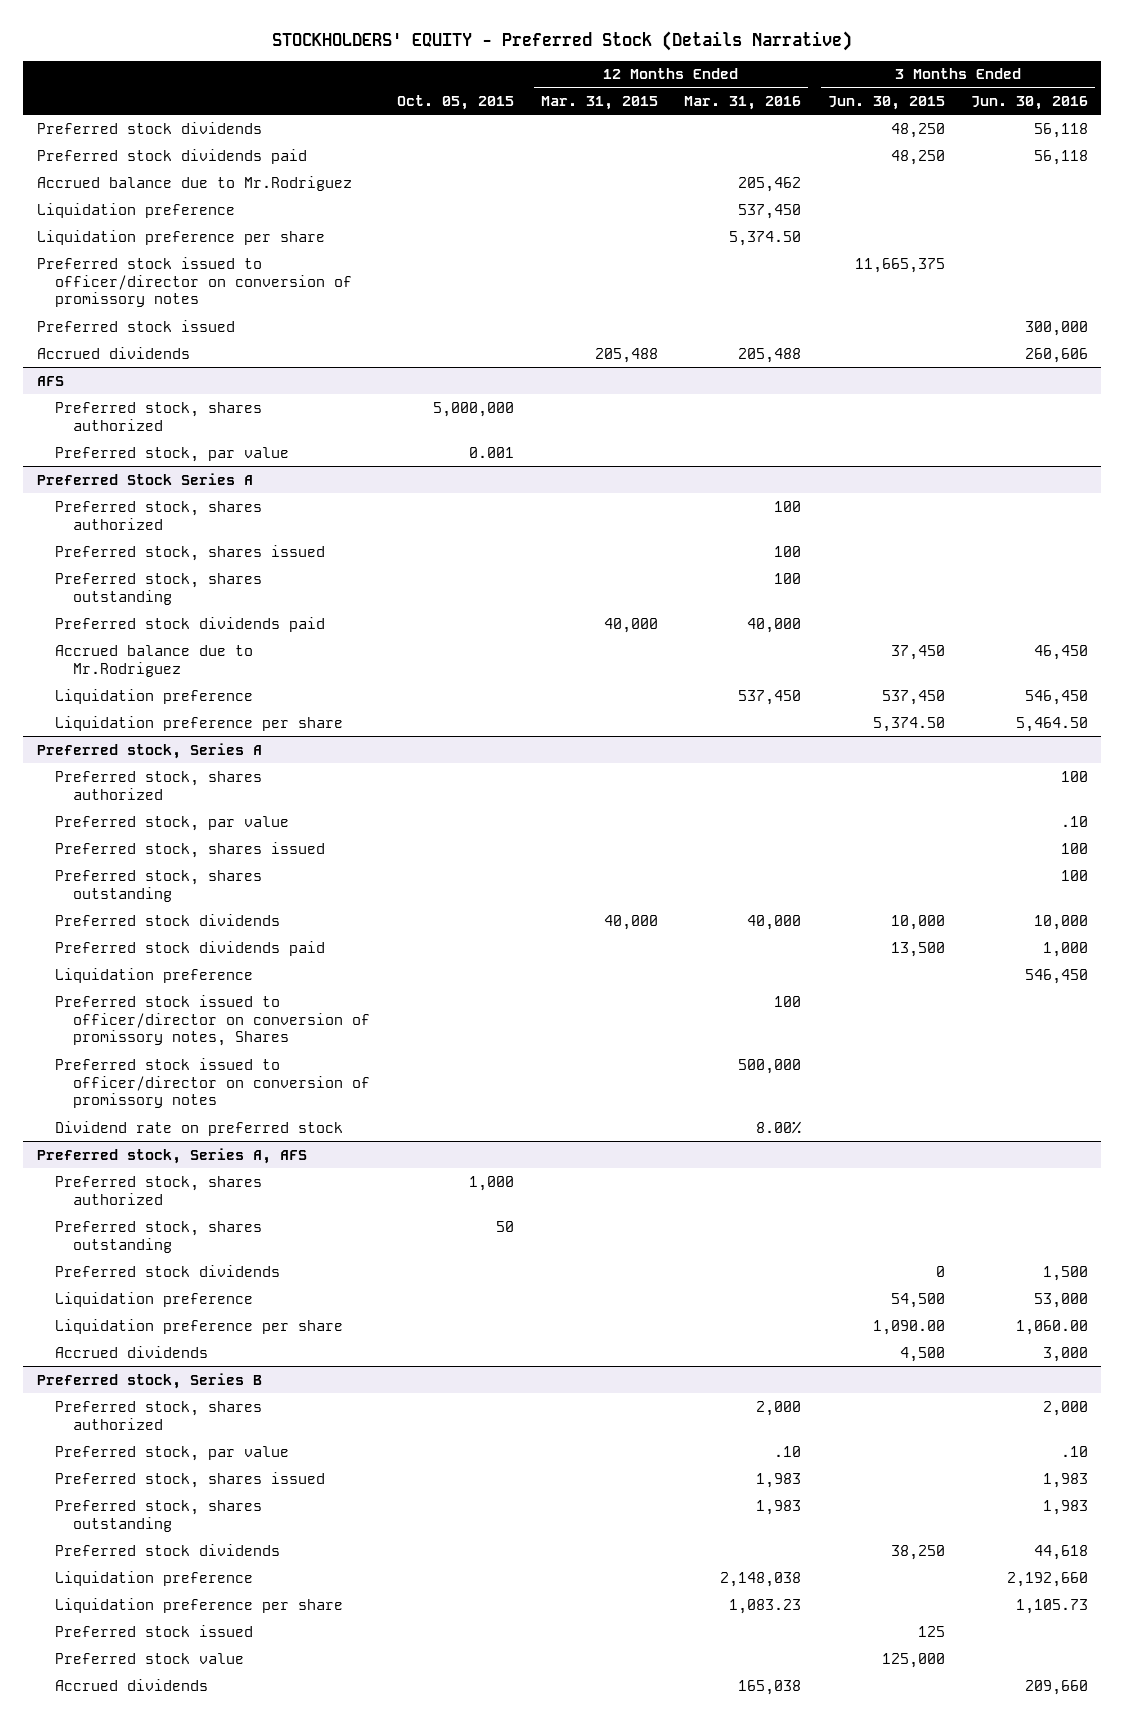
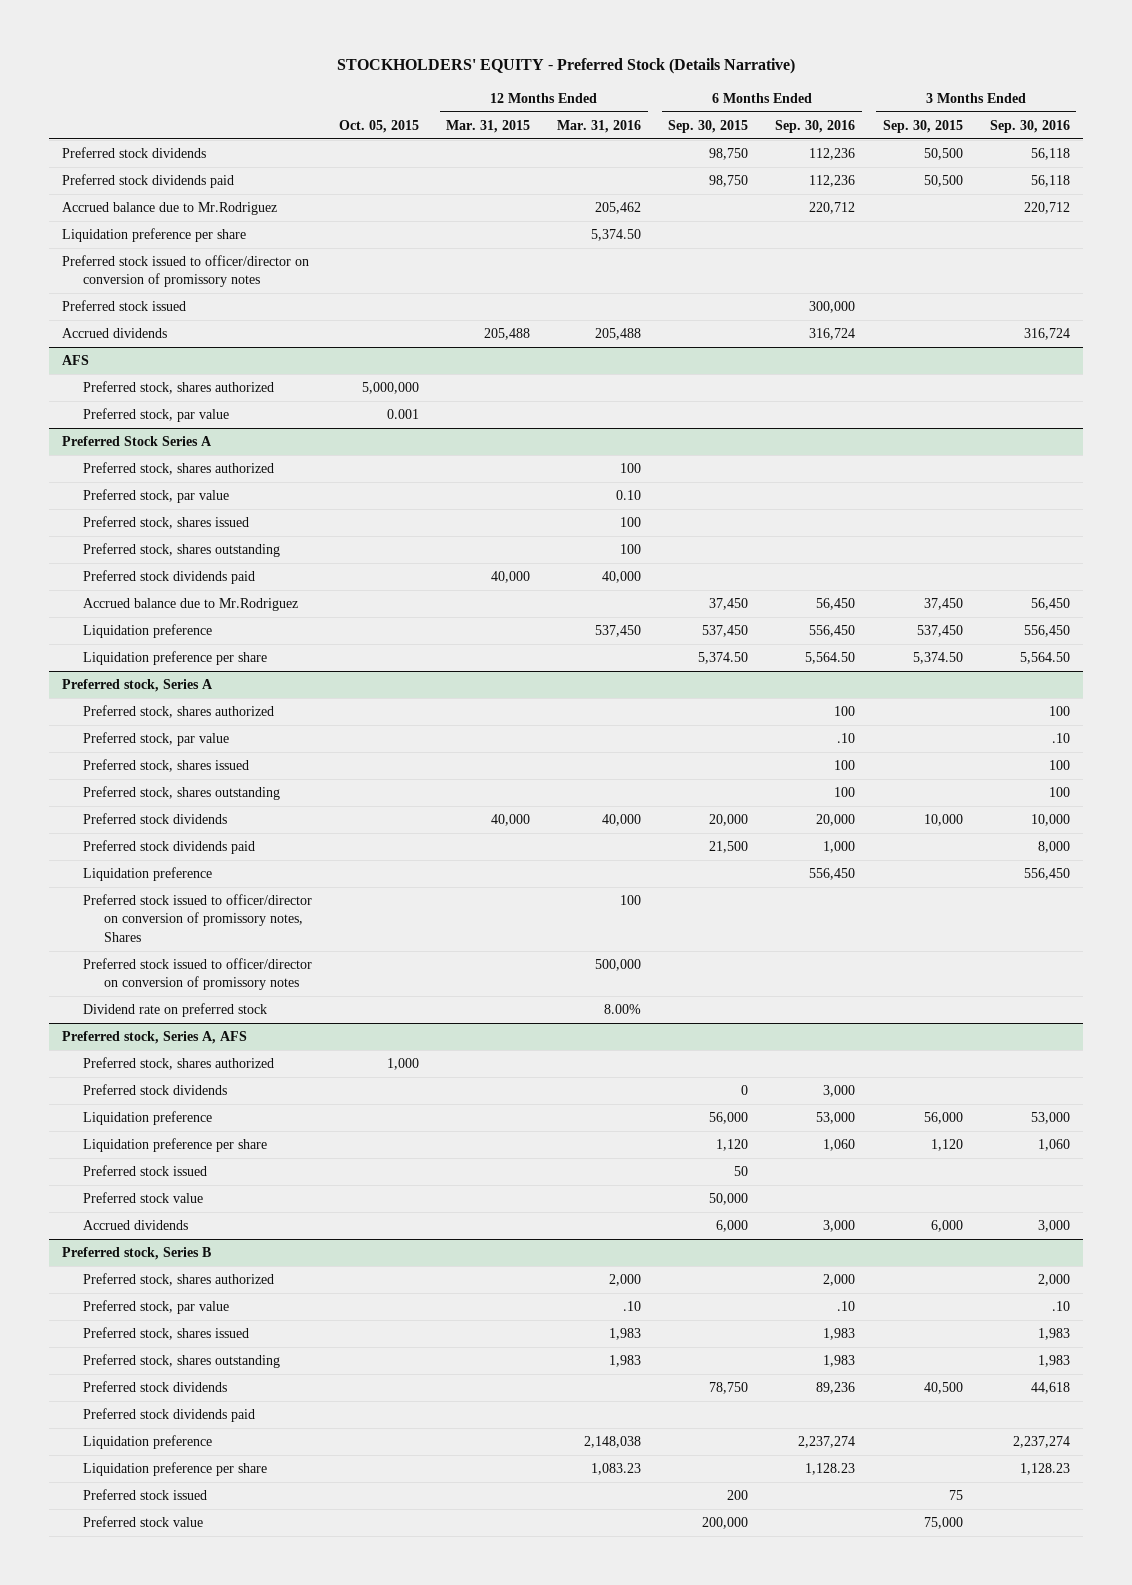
- | Oct. 05, 2015 | 12 Months Ended Mar. 31, 2015 | 12 Months Ended Mar. 31, 2016 | 3 Months Ended Jun. 30, 2015 | 3 Months Ended Jun. 30, 2016
+ | Oct. 05, 2015 | 12 Months Ended Mar. 31, 2015 | 12 Months Ended Mar. 31, 2016 | 6 Months Ended Sep. 30, 2015 | 6 Months Ended Sep. 30, 2016 | 3 Months Ended Sep. 30, 2015 | 3 Months Ended Sep. 30, 2016
- Liquidation preference | | | 537,450 | |
@ Preferred Stock Series A
+ Preferred stock, par value | | | 0.10 | | | |
@ Preferred stock, Series A, AFS
- Preferred stock, shares outstanding | 50 | | | |
+ Preferred stock issued | | | | 50 | | |
+ Preferred stock value | | | | 50,000 | | |
@ Preferred stock, Series B
+ Preferred stock dividends paid
- Accrued dividends | | | 165,038 | | 209,660

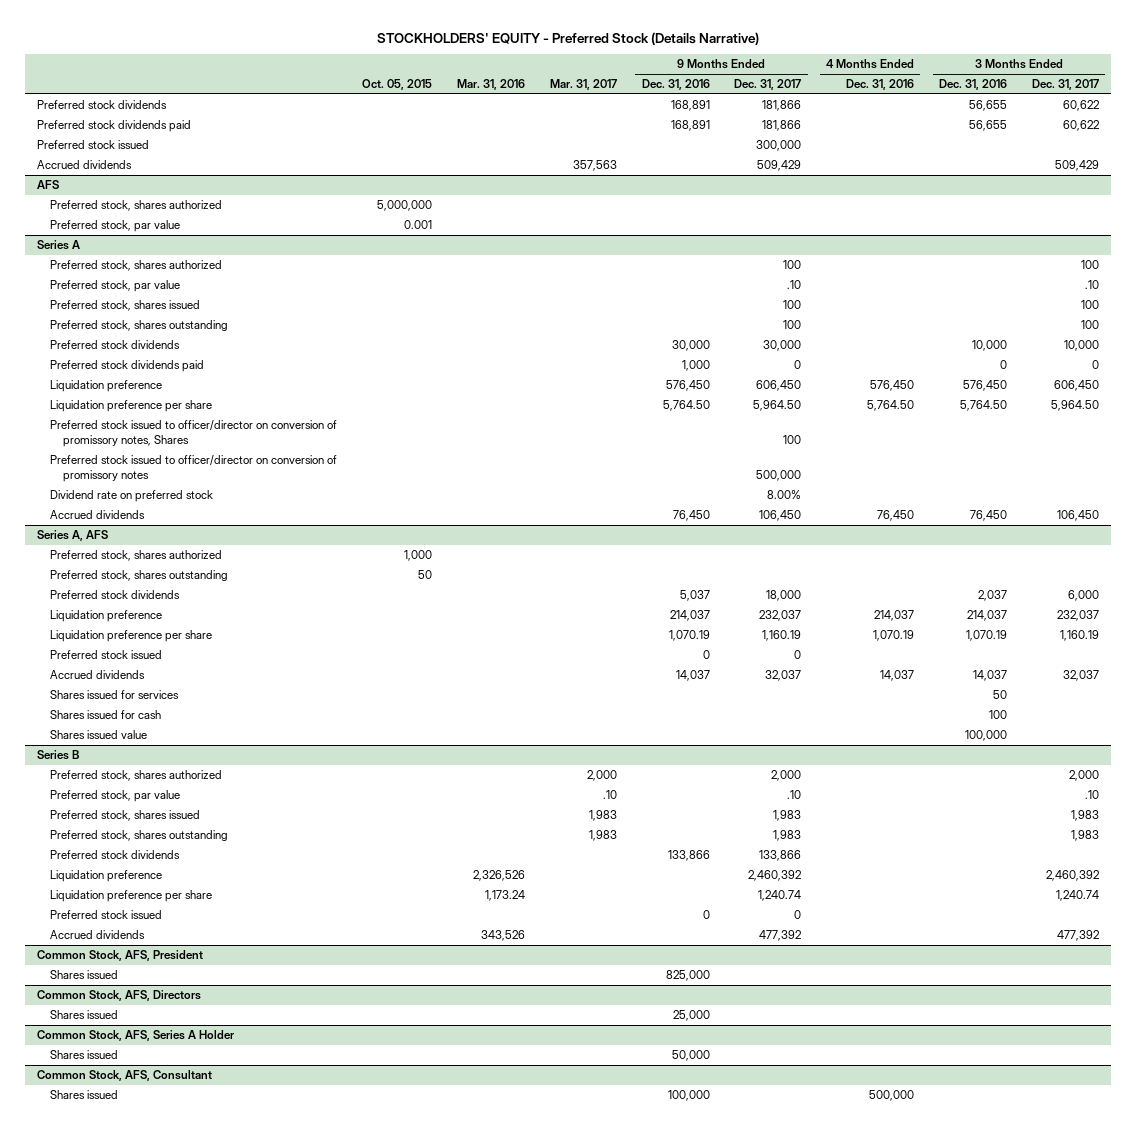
- | Oct. 05, 2015 | 12 Months Ended Mar. 31, 2015 | 12 Months Ended Mar. 31, 2016 | 6 Months Ended Sep. 30, 2015 | 6 Months Ended Sep. 30, 2016 | 3 Months Ended Sep. 30, 2015 | 3 Months Ended Sep. 30, 2016
+ | Oct. 05, 2015 | Mar. 31, 2016 | Mar. 31, 2017 | 9 Months Ended Dec. 31, 2016 | 9 Months Ended Dec. 31, 2017 | 4 Months Ended Dec. 31, 2016 | 3 Months Ended Dec. 31, 2016 | 3 Months Ended Dec. 31, 2017
- Accrued balance due to Mr.Rodriguez | | | 205,462 | | 220,712 | | 220,712
- Liquidation preference per share | | | 5,374.50 | | | |
- Preferred stock issued to officer/director on conversion of promissory notes
- Preferred Stock Series A
- Preferred stock, shares authorized | | | 100 | | | |
- Preferred stock, par value | | | 0.10 | | | |
- Preferred stock, shares issued | | | 100 | | | |
- Preferred stock, shares outstanding | | | 100 | | | |
- Preferred stock dividends paid | | 40,000 | 40,000 | | | |
- Accrued balance due to Mr.Rodriguez | | | | 37,450 | 56,450 | 37,450 | 56,450
- Liquidation preference | | | 537,450 | 537,450 | 556,450 | 537,450 | 556,450
- Liquidation preference per share | | | | 5,374.50 | 5,564.50 | 5,374.50 | 5,564.50
- Preferred stock, Series A
+ Series A
+ Liquidation preference per share | | | | 5,764.50 | 5,964.50 | 5,764.50 | 5,764.50 | 5,964.50
- Preferred stock, Series A, AFS
+ Accrued dividends | | | | 76,450 | 106,450 | 76,450 | 76,450 | 106,450
+ Series A, AFS
+ Preferred stock, shares outstanding | 50 | | | | | | |
- Preferred stock value | | | | 50,000 | | |
- Preferred stock, Series B
+ Shares issued for services | | | | | | | 50 |
+ Shares issued for cash | | | | | | | 100 |
+ Shares issued value | | | | | | | 100,000 |
+ Series B
- Preferred stock dividends paid
- Preferred stock value | | | | 200,000 | | 75,000 |
+ Accrued dividends | | 343,526 | | | 477,392 | | | 477,392
+ Common Stock, AFS, President
+ Shares issued | | | | 825,000 | | | |
+ Common Stock, AFS, Directors
+ Shares issued | | | | 25,000 | | | |
+ Common Stock, AFS, Series A Holder
+ Shares issued | | | | 50,000 | | | |
+ Common Stock, AFS, Consultant
+ Shares issued | | | | 100,000 | | 500,000 | |

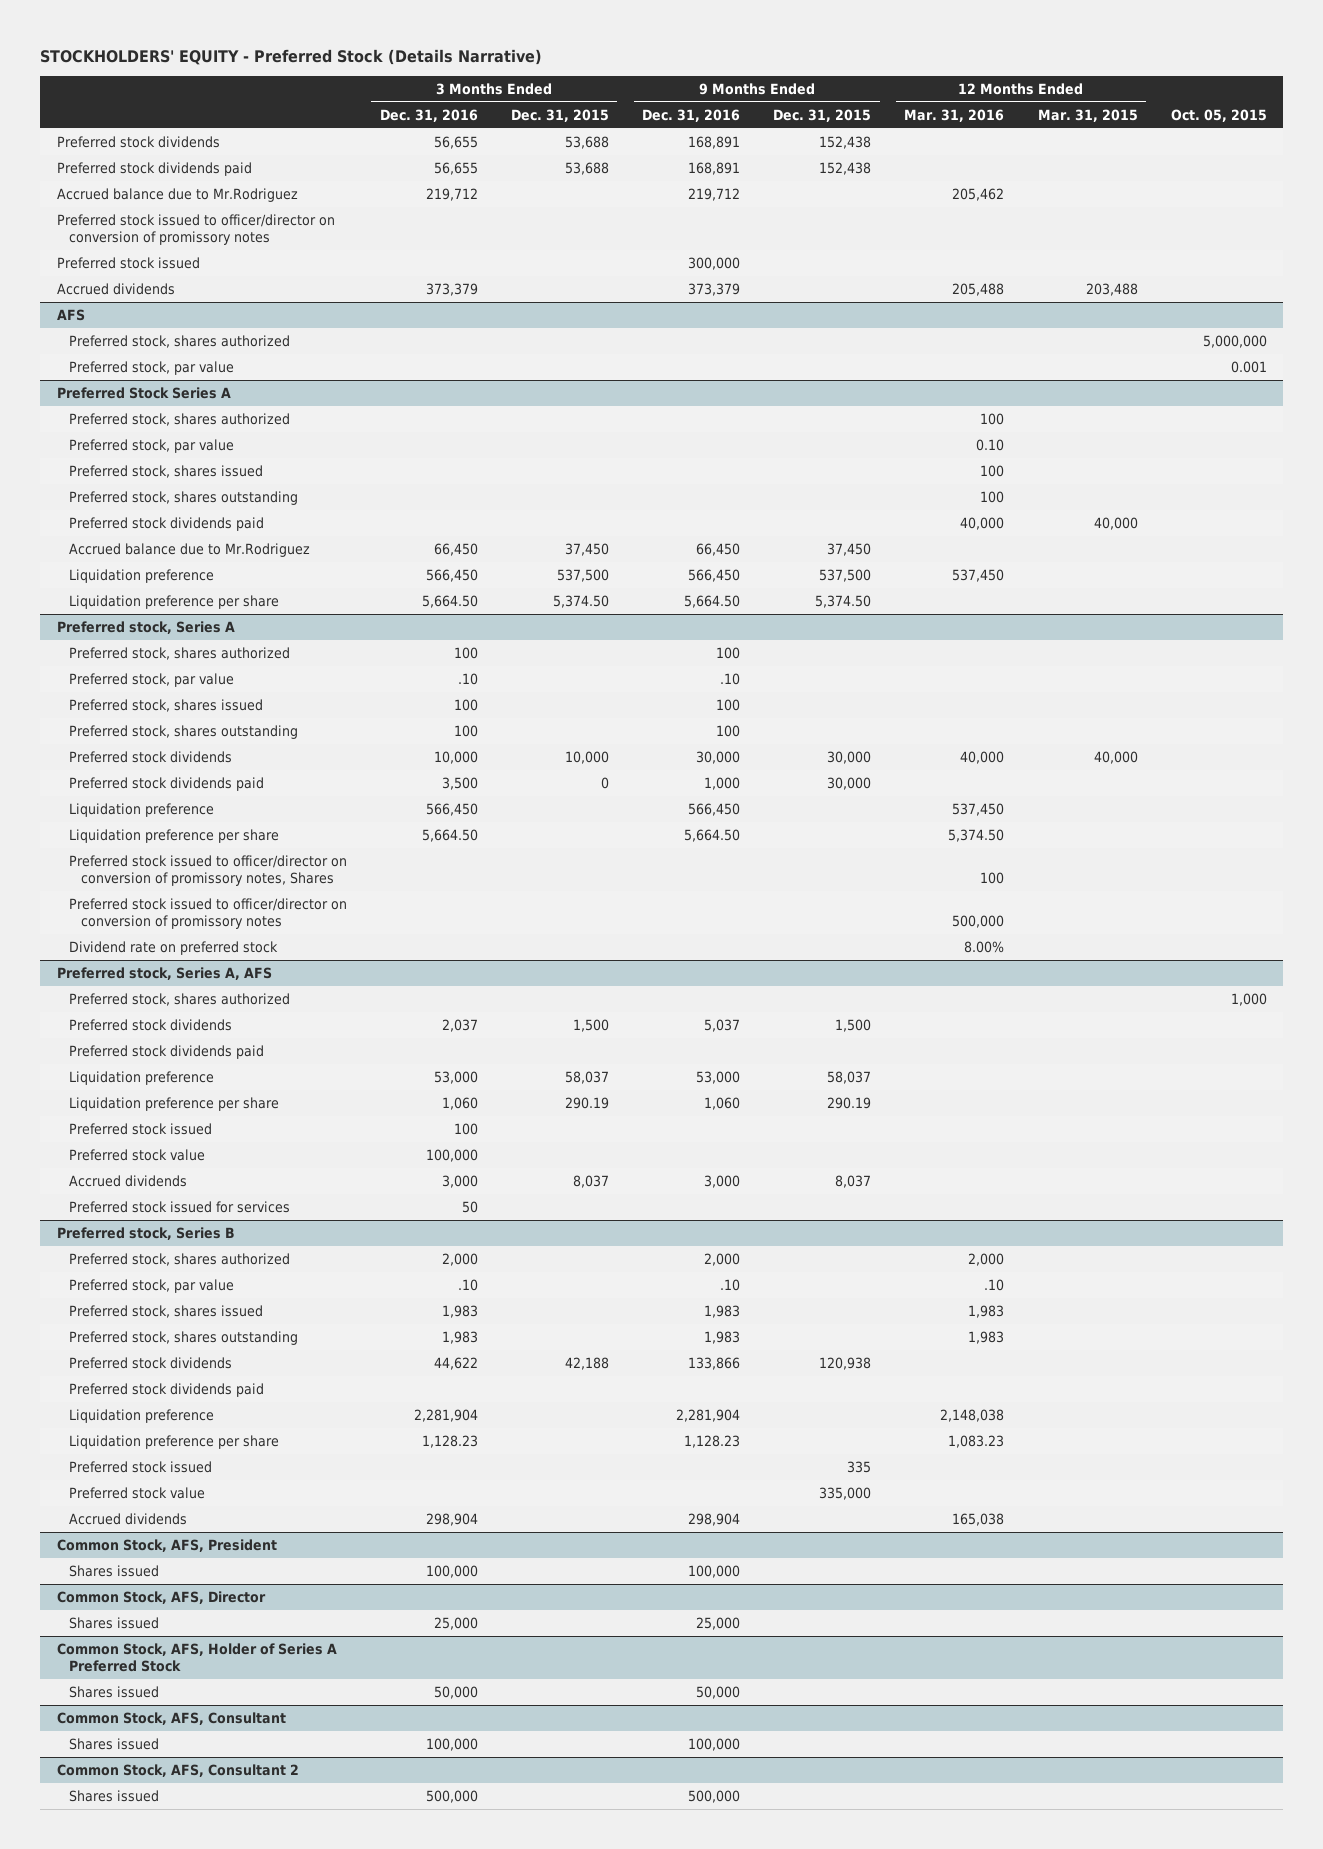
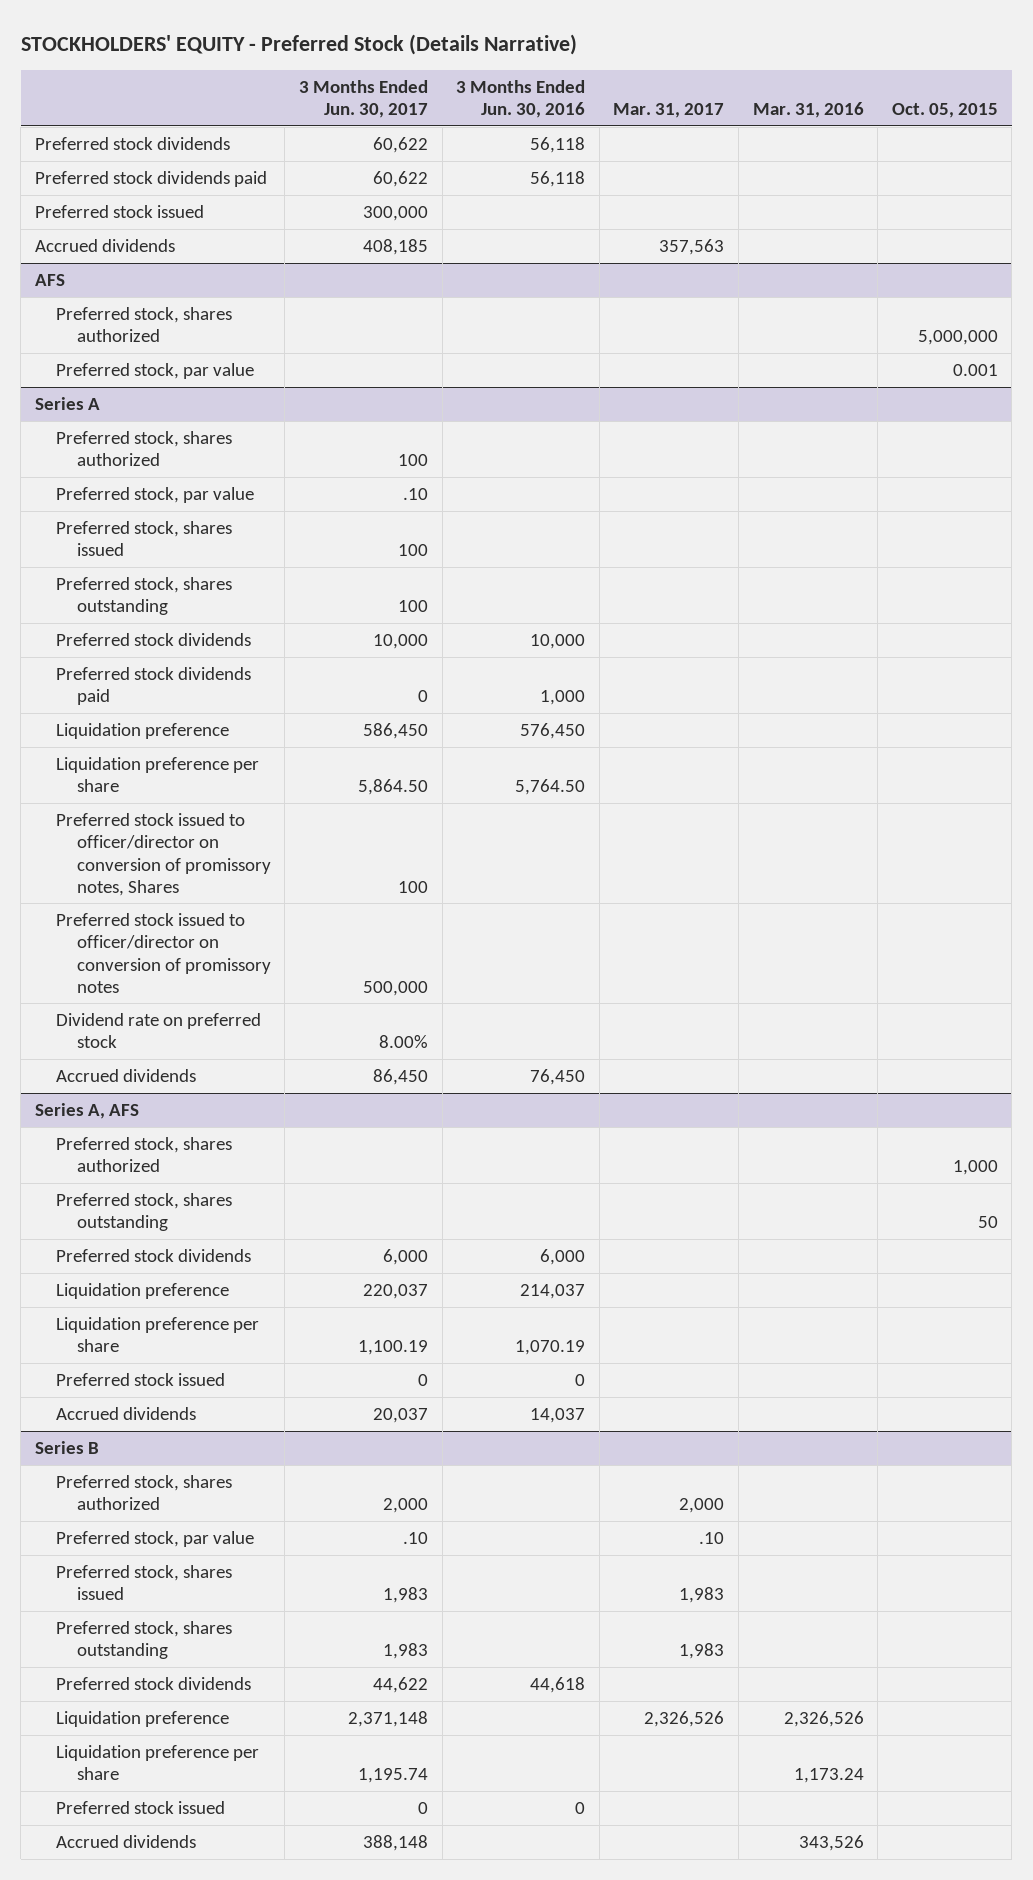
- | 3 Months Ended Dec. 31, 2016 | 3 Months Ended Dec. 31, 2015 | 9 Months Ended Dec. 31, 2016 | 9 Months Ended Dec. 31, 2015 | 12 Months Ended Mar. 31, 2016 | 12 Months Ended Mar. 31, 2015 | Oct. 05, 2015
+ | 3 Months Ended Jun. 30, 2017 | 3 Months Ended Jun. 30, 2016 | Mar. 31, 2017 | Mar. 31, 2016 | Oct. 05, 2015
- Accrued balance due to Mr.Rodriguez | 219,712 | | 219,712 | | 205,462 | |
- Preferred stock issued to officer/director on conversion of promissory notes
- Preferred Stock Series A
- Preferred stock, shares authorized | | | | | 100 | |
- Preferred stock, par value | | | | | 0.10 | |
- Preferred stock, shares issued | | | | | 100 | |
- Preferred stock, shares outstanding | | | | | 100 | |
- Preferred stock dividends paid | | | | | 40,000 | 40,000 |
- Accrued balance due to Mr.Rodriguez | 66,450 | 37,450 | 66,450 | 37,450 | | |
- Liquidation preference | 566,450 | 537,500 | 566,450 | 537,500 | 537,450 | |
- Liquidation preference per share | 5,664.50 | 5,374.50 | 5,664.50 | 5,374.50 | | |
- Preferred stock, Series A
+ Series A
- Preferred stock, Series A, AFS
+ Accrued dividends | 86,450 | 76,450 | | |
+ Series A, AFS
+ Preferred stock, shares outstanding | | | | | 50
- Preferred stock dividends paid
- Preferred stock value | 100,000 | | | | | |
- Preferred stock issued for services | 50 | | | | | |
- Preferred stock, Series B
+ Series B
- Preferred stock dividends paid
- Preferred stock value | | | | 335,000 | | |
- Common Stock, AFS, President
- Shares issued | 100,000 | | 100,000 | | | |
- Common Stock, AFS, Director
- Shares issued | 25,000 | | 25,000 | | | |
- Common Stock, AFS, Holder of Series A Preferred Stock
- Shares issued | 50,000 | | 50,000 | | | |
- Common Stock, AFS, Consultant
- Shares issued | 100,000 | | 100,000 | | | |
- Common Stock, AFS, Consultant 2
- Shares issued | 500,000 | | 500,000 | | | |

